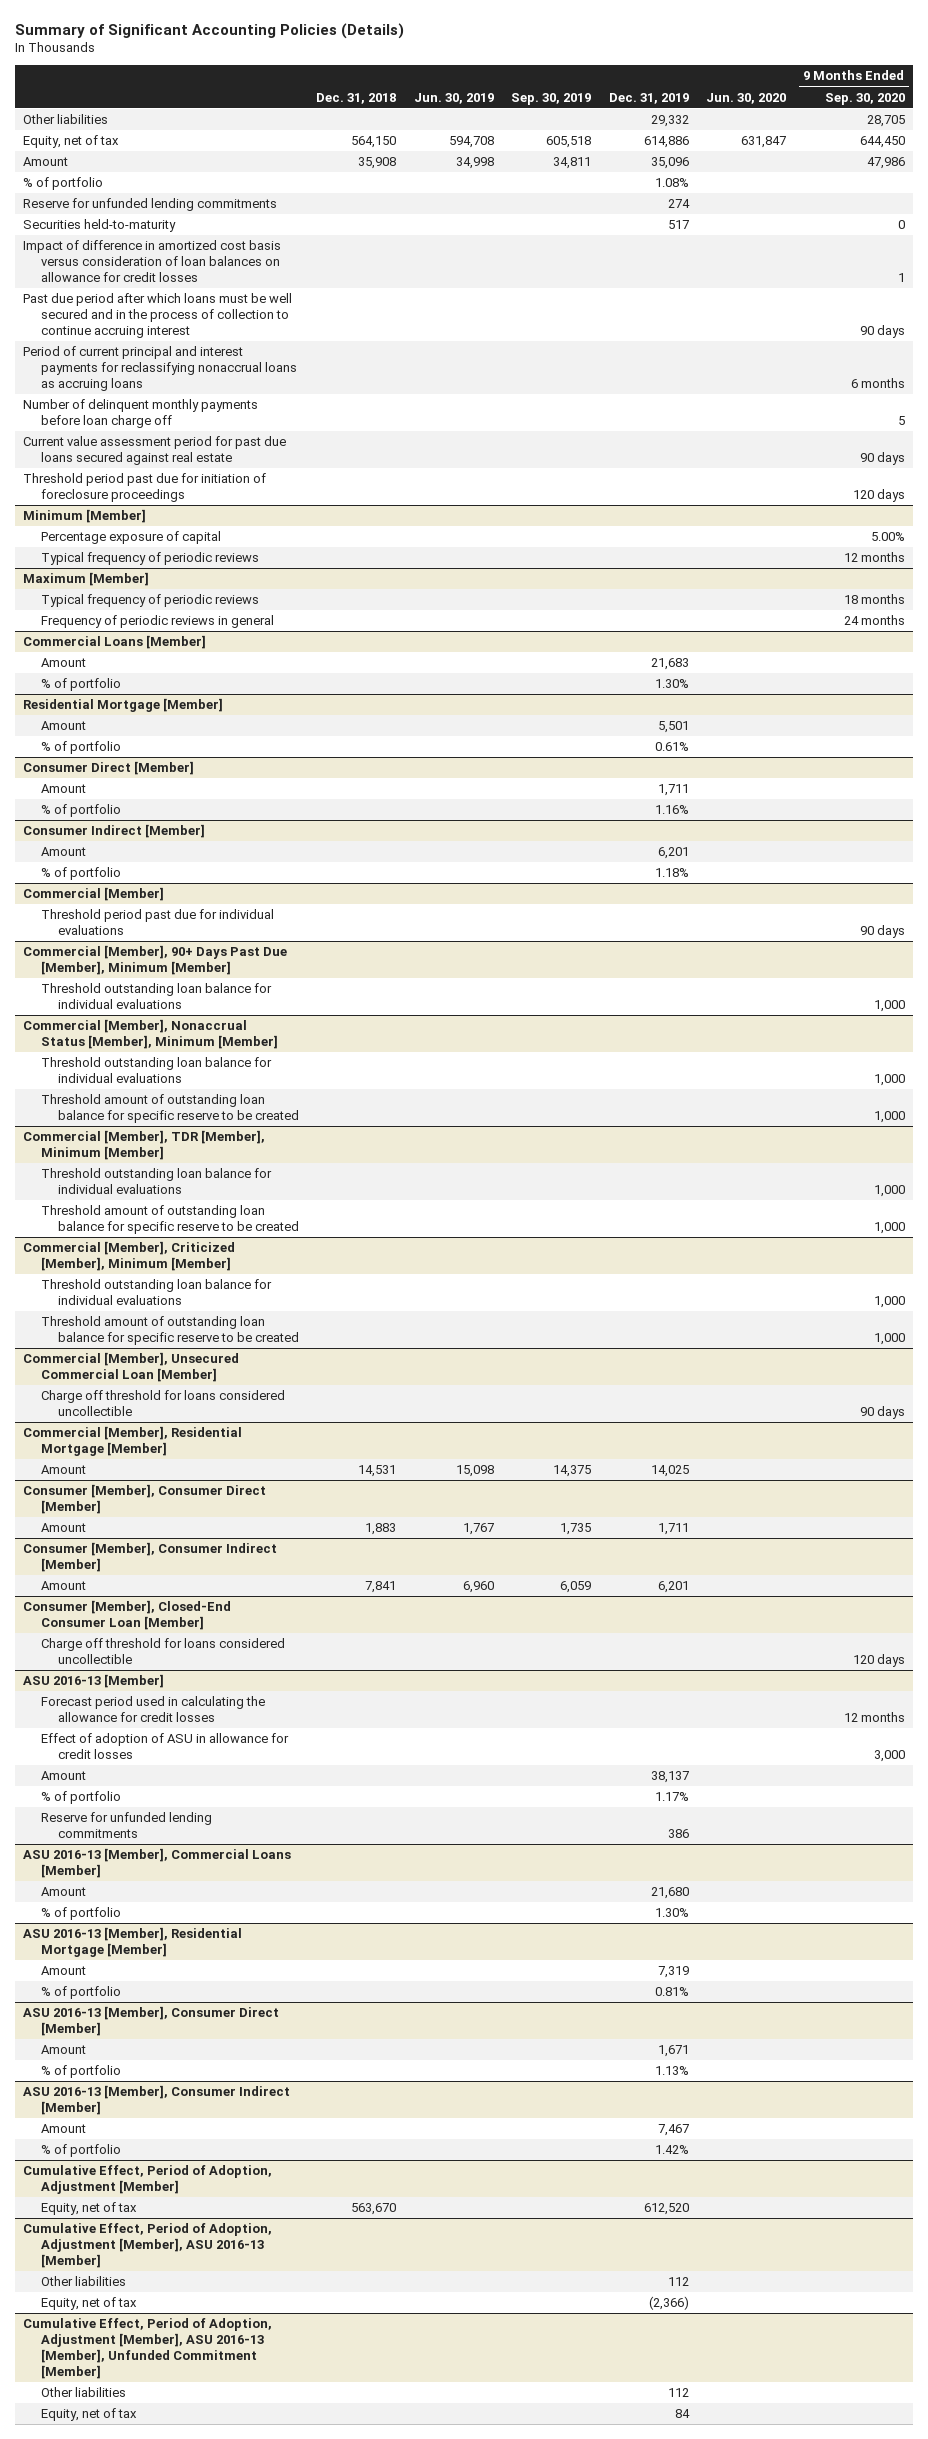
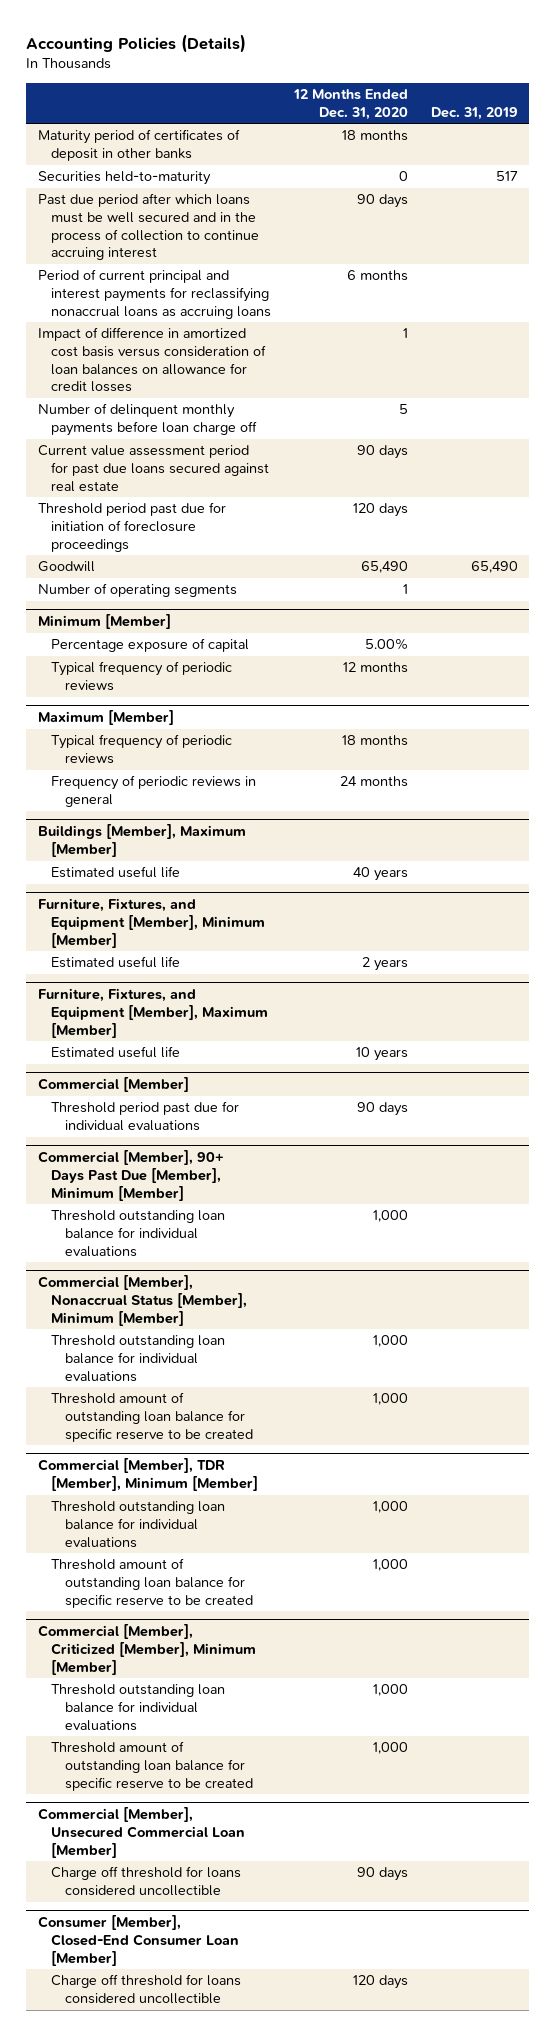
- Summary of Significant Accounting Policies (Details)
+ Accounting Policies (Details)
- | Dec. 31, 2018 | Jun. 30, 2019 | Sep. 30, 2019 | Dec. 31, 2019 | Jun. 30, 2020 | 9 Months Ended Sep. 30, 2020
+ | 12 Months Ended Dec. 31, 2020 | Dec. 31, 2019
- Other liabilities | | | | 29,332 | | 28,705
- Equity, net of tax | 564,150 | 594,708 | 605,518 | 614,886 | 631,847 | 644,450
- Amount | 35,908 | 34,998 | 34,811 | 35,096 | | 47,986
- % of portfolio | | | | 1.08% | |
- Reserve for unfunded lending commitments | | | | 274 | |
+ Maturity period of certificates of deposit in other banks | 18 months |
moved down: Impact of difference in amortized cost basis versus consideration of loan balances on allowance for credit losses | 1 |
+ Goodwill | 65,490 | 65,490
+ Number of operating segments | 1 |
- Commercial Loans [Member]
- Amount | | | | 21,683 | |
- % of portfolio | | | | 1.30% | |
- Residential Mortgage [Member]
- Amount | | | | 5,501 | |
- % of portfolio | | | | 0.61% | |
- Consumer Direct [Member]
- Amount | | | | 1,711 | |
- % of portfolio | | | | 1.16% | |
- Consumer Indirect [Member]
- Amount | | | | 6,201 | |
- % of portfolio | | | | 1.18% | |
+ Buildings [Member], Maximum [Member]
+ Estimated useful life | 40 years |
+ Furniture, Fixtures, and Equipment [Member], Minimum [Member]
+ Estimated useful life | 2 years |
+ Furniture, Fixtures, and Equipment [Member], Maximum [Member]
+ Estimated useful life | 10 years |
- Commercial [Member], Residential Mortgage [Member]
- Amount | 14,531 | 15,098 | 14,375 | 14,025 | |
- Consumer [Member], Consumer Direct [Member]
- Amount | 1,883 | 1,767 | 1,735 | 1,711 | |
- Consumer [Member], Consumer Indirect [Member]
- Amount | 7,841 | 6,960 | 6,059 | 6,201 | |
- ASU 2016-13 [Member]
- Forecast period used in calculating the allowance for credit losses | | | | | | 12 months
- Effect of adoption of ASU in allowance for credit losses | | | | | | 3,000
- Amount | | | | 38,137 | |
- % of portfolio | | | | 1.17% | |
- Reserve for unfunded lending commitments | | | | 386 | |
- ASU 2016-13 [Member], Commercial Loans [Member]
- Amount | | | | 21,680 | |
- % of portfolio | | | | 1.30% | |
- ASU 2016-13 [Member], Residential Mortgage [Member]
- Amount | | | | 7,319 | |
- % of portfolio | | | | 0.81% | |
- ASU 2016-13 [Member], Consumer Direct [Member]
- Amount | | | | 1,671 | |
- % of portfolio | | | | 1.13% | |
- ASU 2016-13 [Member], Consumer Indirect [Member]
- Amount | | | | 7,467 | |
- % of portfolio | | | | 1.42% | |
- Cumulative Effect, Period of Adoption, Adjustment [Member]
- Equity, net of tax | 563,670 | | | 612,520 | |
- Cumulative Effect, Period of Adoption, Adjustment [Member], ASU 2016-13 [Member]
- Other liabilities | | | | 112 | |
- Equity, net of tax | | | | (2,366) | |
- Cumulative Effect, Period of Adoption, Adjustment [Member], ASU 2016-13 [Member], Unfunded Commitment [Member]
- Other liabilities | | | | 112 | |
- Equity, net of tax | | | | 84 | |

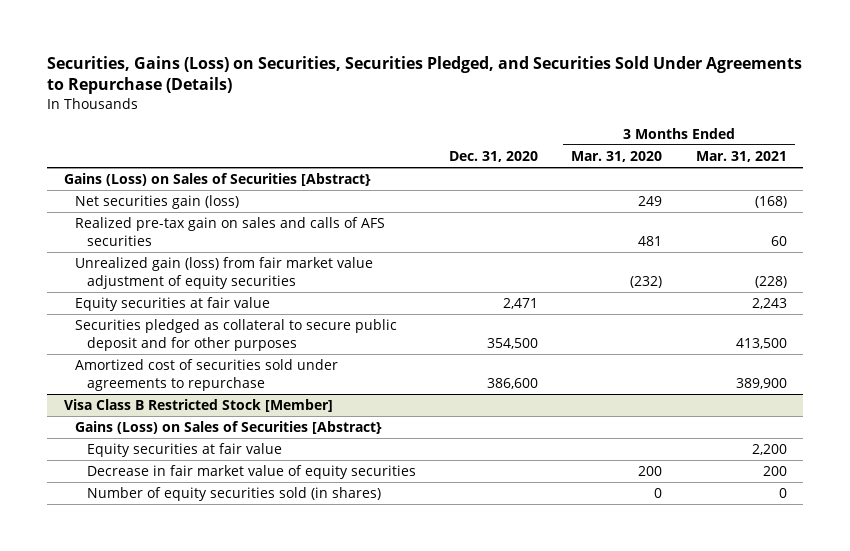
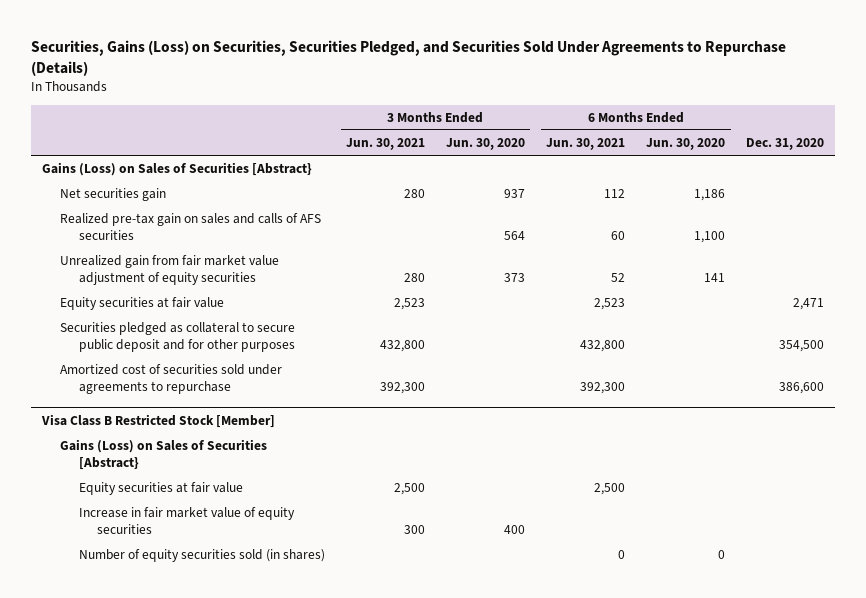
- | Dec. 31, 2020 | 3 Months Ended Mar. 31, 2020 | 3 Months Ended Mar. 31, 2021
+ | 3 Months Ended Jun. 30, 2021 | 3 Months Ended Jun. 30, 2020 | 6 Months Ended Jun. 30, 2021 | 6 Months Ended Jun. 30, 2020 | Dec. 31, 2020
- Net securities gain (loss) | | 249 | (168)
+ Net securities gain | 280 | 937 | 112 | 1,186 |
- Unrealized gain (loss) from fair market value adjustment of equity securities | | (232) | (228)
+ Unrealized gain from fair market value adjustment of equity securities | 280 | 373 | 52 | 141 |
@ Visa Class B Restricted Stock [Member]
- Decrease in fair market value of equity securities | | 200 | 200
+ Increase in fair market value of equity securities | 300 | 400 | | |

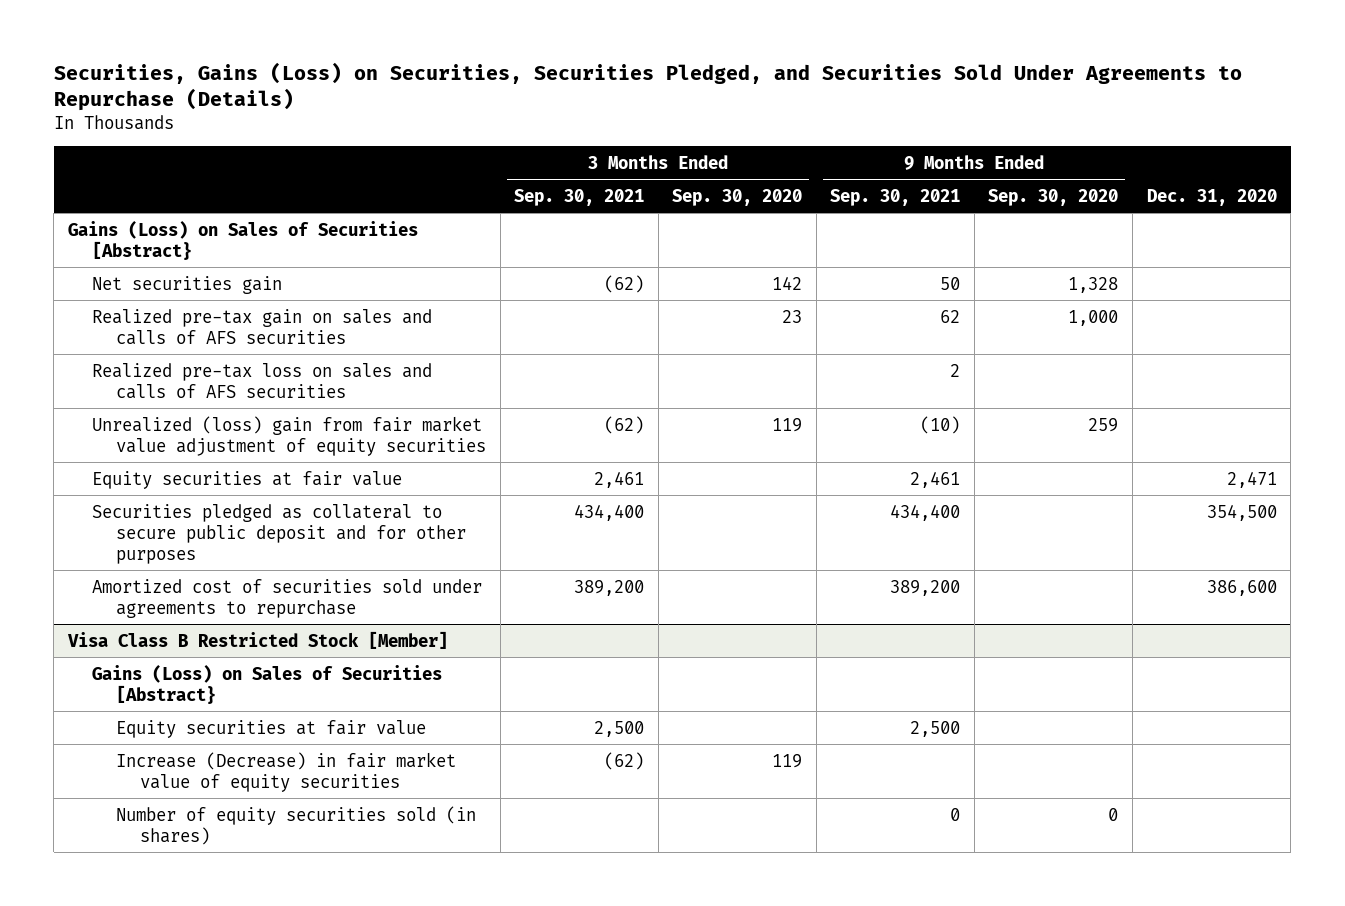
- | 3 Months Ended Jun. 30, 2021 | 3 Months Ended Jun. 30, 2020 | 6 Months Ended Jun. 30, 2021 | 6 Months Ended Jun. 30, 2020 | Dec. 31, 2020
+ | 3 Months Ended Sep. 30, 2021 | 3 Months Ended Sep. 30, 2020 | 9 Months Ended Sep. 30, 2021 | 9 Months Ended Sep. 30, 2020 | Dec. 31, 2020
- Unrealized gain from fair market value adjustment of equity securities | 280 | 373 | 52 | 141 |
+ Realized pre-tax loss on sales and calls of AFS securities | | | 2 | |
+ Unrealized (loss) gain from fair market value adjustment of equity securities | (62) | 119 | (10) | 259 |
@ Visa Class B Restricted Stock [Member]
- Increase in fair market value of equity securities | 300 | 400 | | |
+ Increase (Decrease) in fair market value of equity securities | (62) | 119 | | |

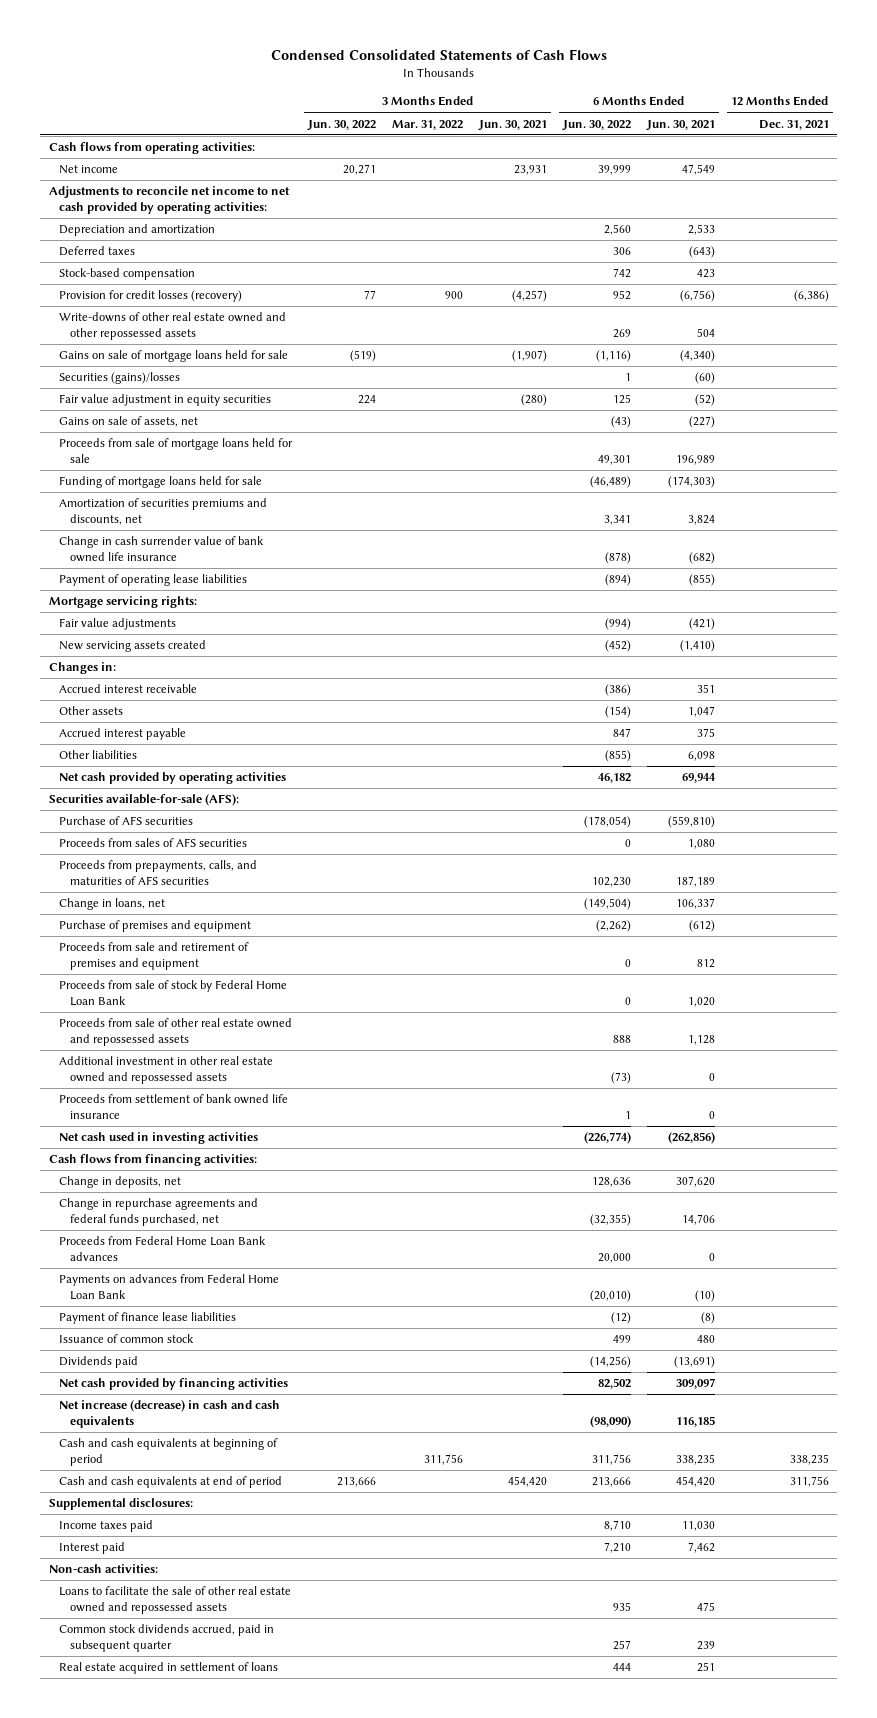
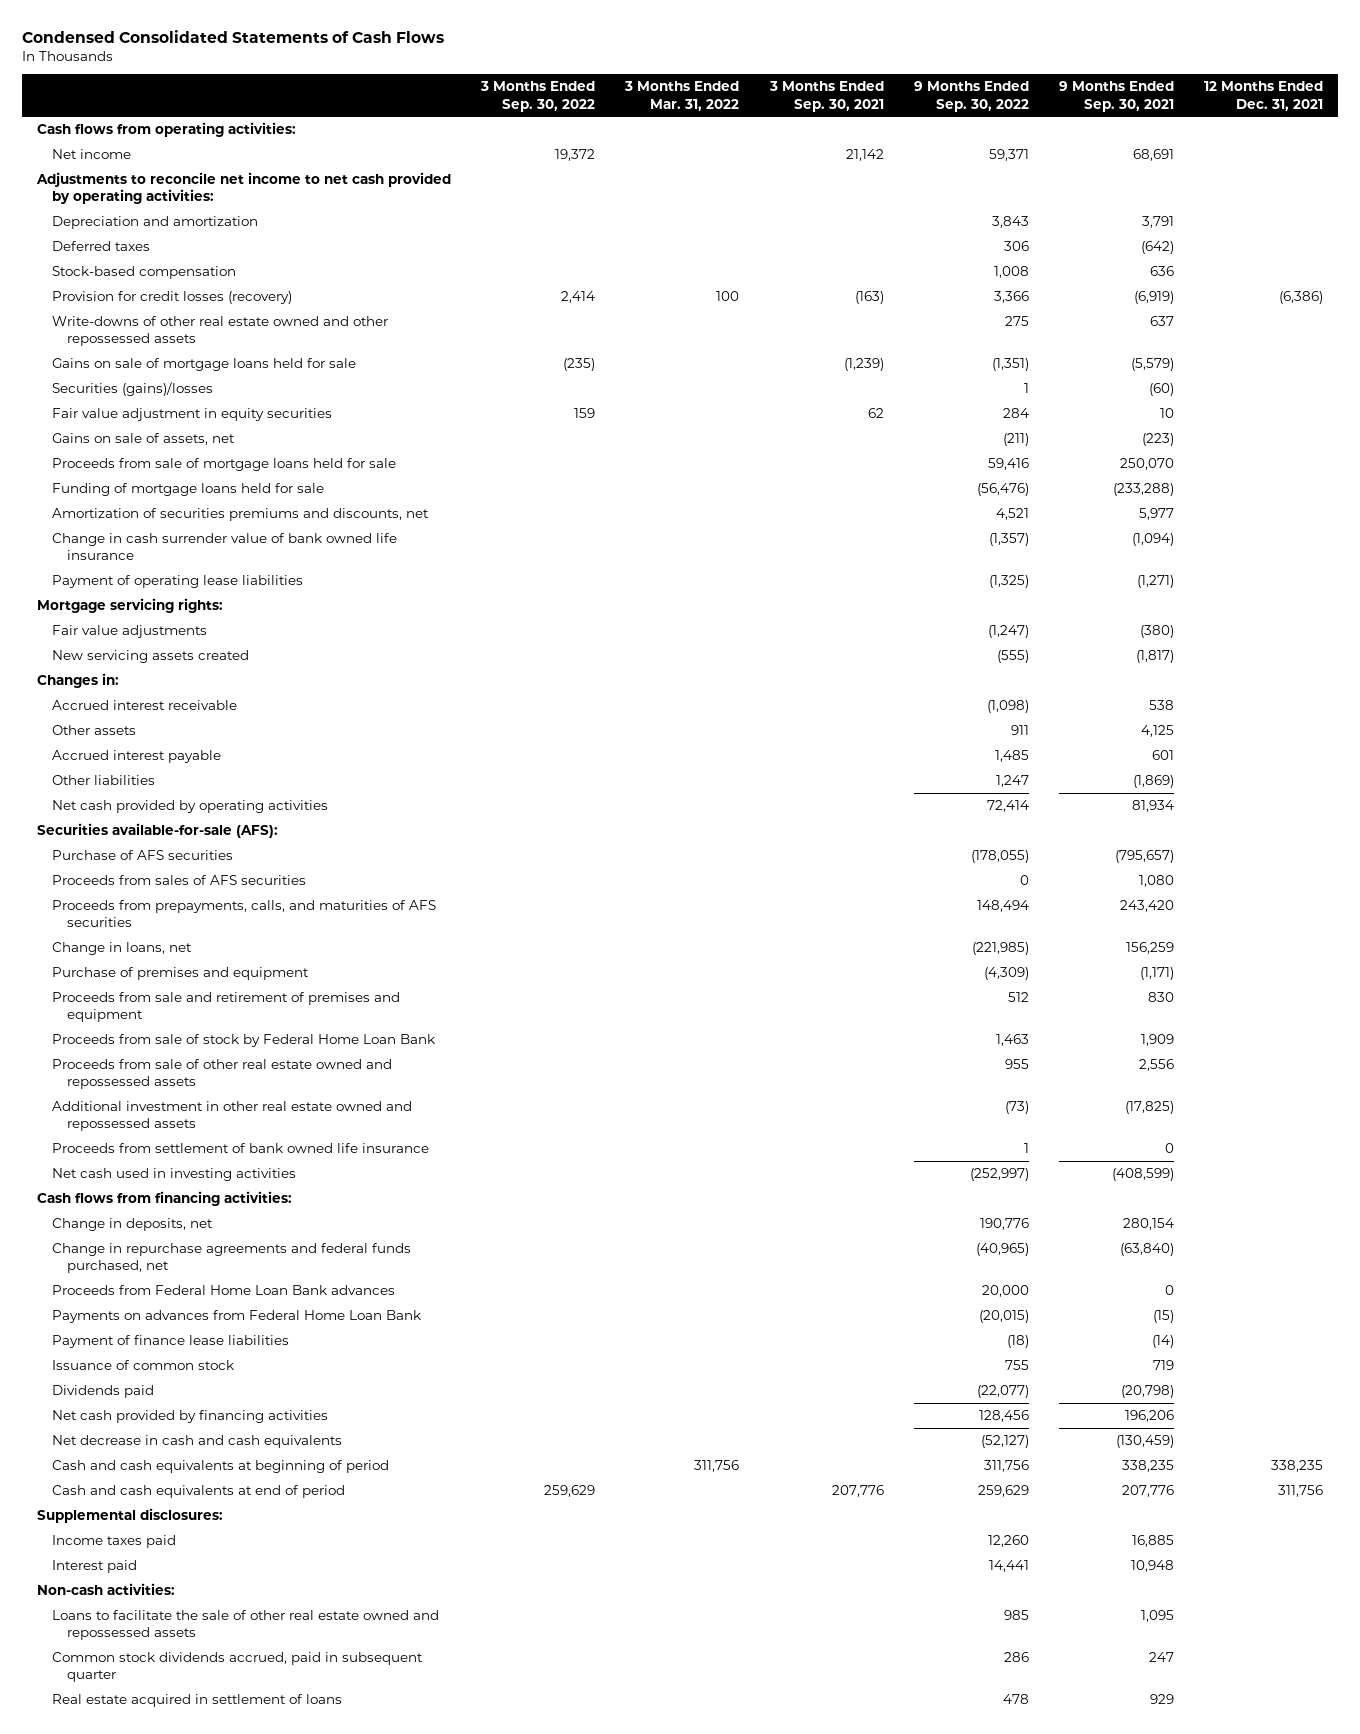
- | 3 Months Ended Jun. 30, 2022 | 3 Months Ended Mar. 31, 2022 | 3 Months Ended Jun. 30, 2021 | 6 Months Ended Jun. 30, 2022 | 6 Months Ended Jun. 30, 2021 | 12 Months Ended Dec. 31, 2021
+ | 3 Months Ended Sep. 30, 2022 | 3 Months Ended Mar. 31, 2022 | 3 Months Ended Sep. 30, 2021 | 9 Months Ended Sep. 30, 2022 | 9 Months Ended Sep. 30, 2021 | 12 Months Ended Dec. 31, 2021
- Provision for credit losses (recovery) | 77 | 900 | (4,257) | 952 | (6,756) | (6,386)
+ Provision for credit losses (recovery) | 2,414 | 100 | (163) | 3,366 | (6,919) | (6,386)
- Net increase (decrease) in cash and cash equivalents | | | | (98,090) | 116,185 |
+ Net decrease in cash and cash equivalents | | | | (52,127) | (130,459) |

